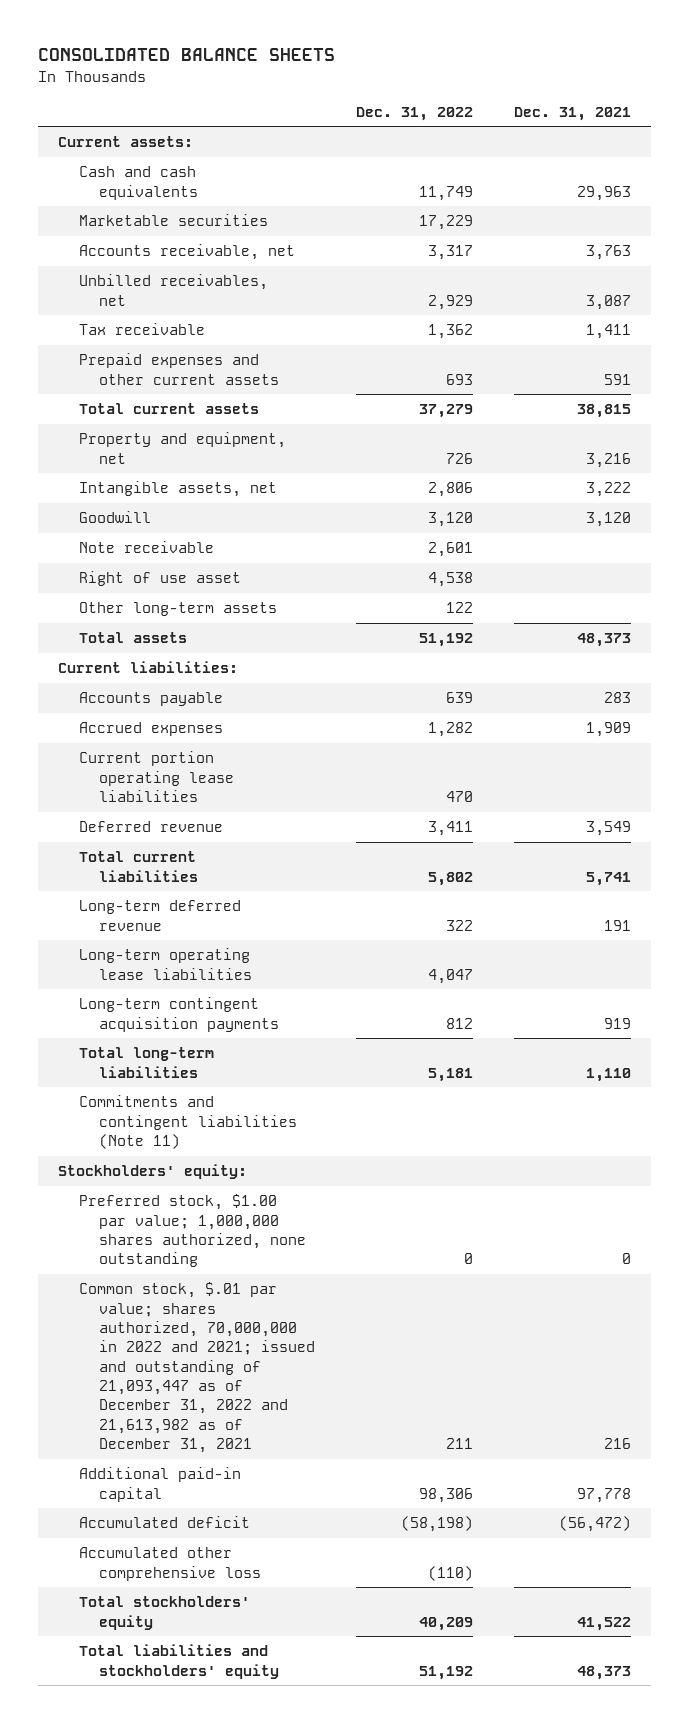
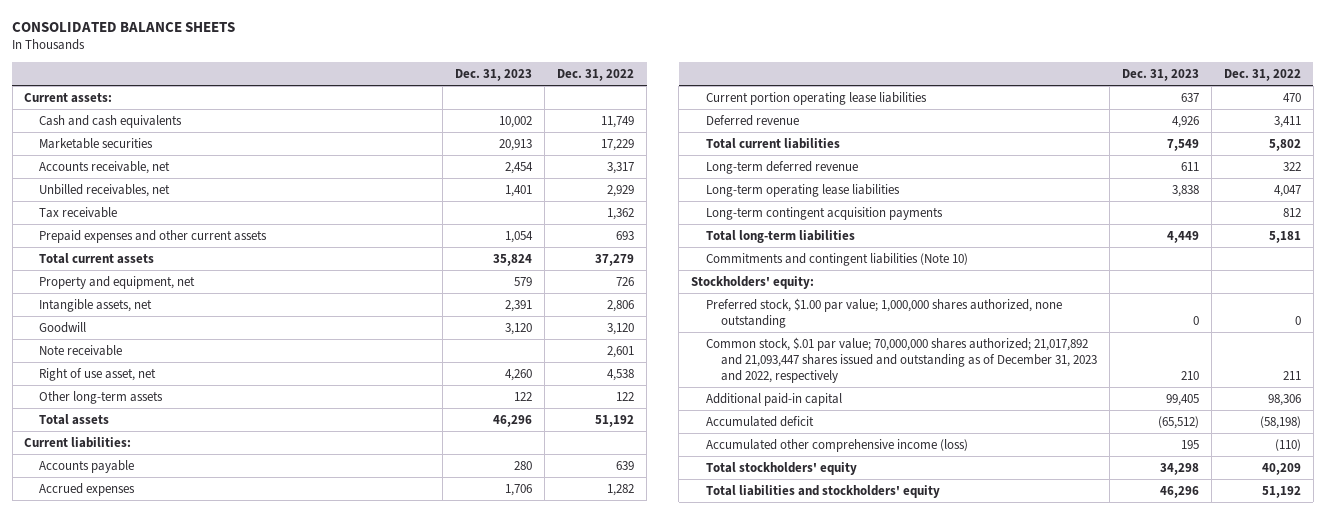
- | Dec. 31, 2022 | Dec. 31, 2021
+ | Dec. 31, 2023 | Dec. 31, 2022
- Right of use asset | 4,538 |
+ Right of use asset, net | 4,260 | 4,538
- Commitments and contingent liabilities (Note 11)
+ Commitments and contingent liabilities (Note 10)
- Common stock, $.01 par value; shares authorized, 70,000,000 in 2022 and 2021; issued and outstanding of 21,093,447 as of December 31, 2022 and 21,613,982 as of December 31, 2021 | 211 | 216
+ Common stock, $.01 par value; 70,000,000 shares authorized; 21,017,892 and 21,093,447 shares issued and outstanding as of December 31, 2023 and 2022, respectively | 210 | 211
- Accumulated other comprehensive loss | (110) |
+ Accumulated other comprehensive income (loss) | 195 | (110)

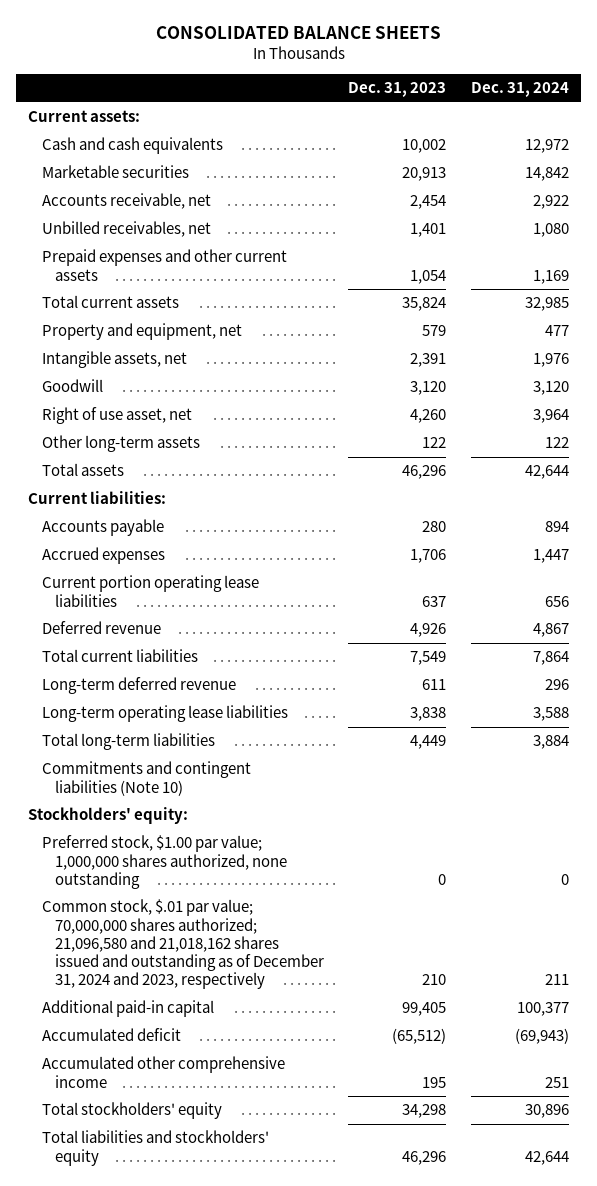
- | Dec. 31, 2023 | Dec. 31, 2022
+ | Dec. 31, 2023 | Dec. 31, 2024
- Tax receivable | | 1,362
- Note receivable | | 2,601
- Long-term contingent acquisition payments | | 812
- Common stock, $.01 par value; 70,000,000 shares authorized; 21,017,892 and 21,093,447 shares issued and outstanding as of December 31, 2023 and 2022, respectively | 210 | 211
+ Common stock, $.01 par value; 70,000,000 shares authorized; 21,096,580 and 21,018,162 shares issued and outstanding as of December 31, 2024 and 2023, respectively | 210 | 211
- Accumulated other comprehensive income (loss) | 195 | (110)
+ Accumulated other comprehensive income | 195 | 251

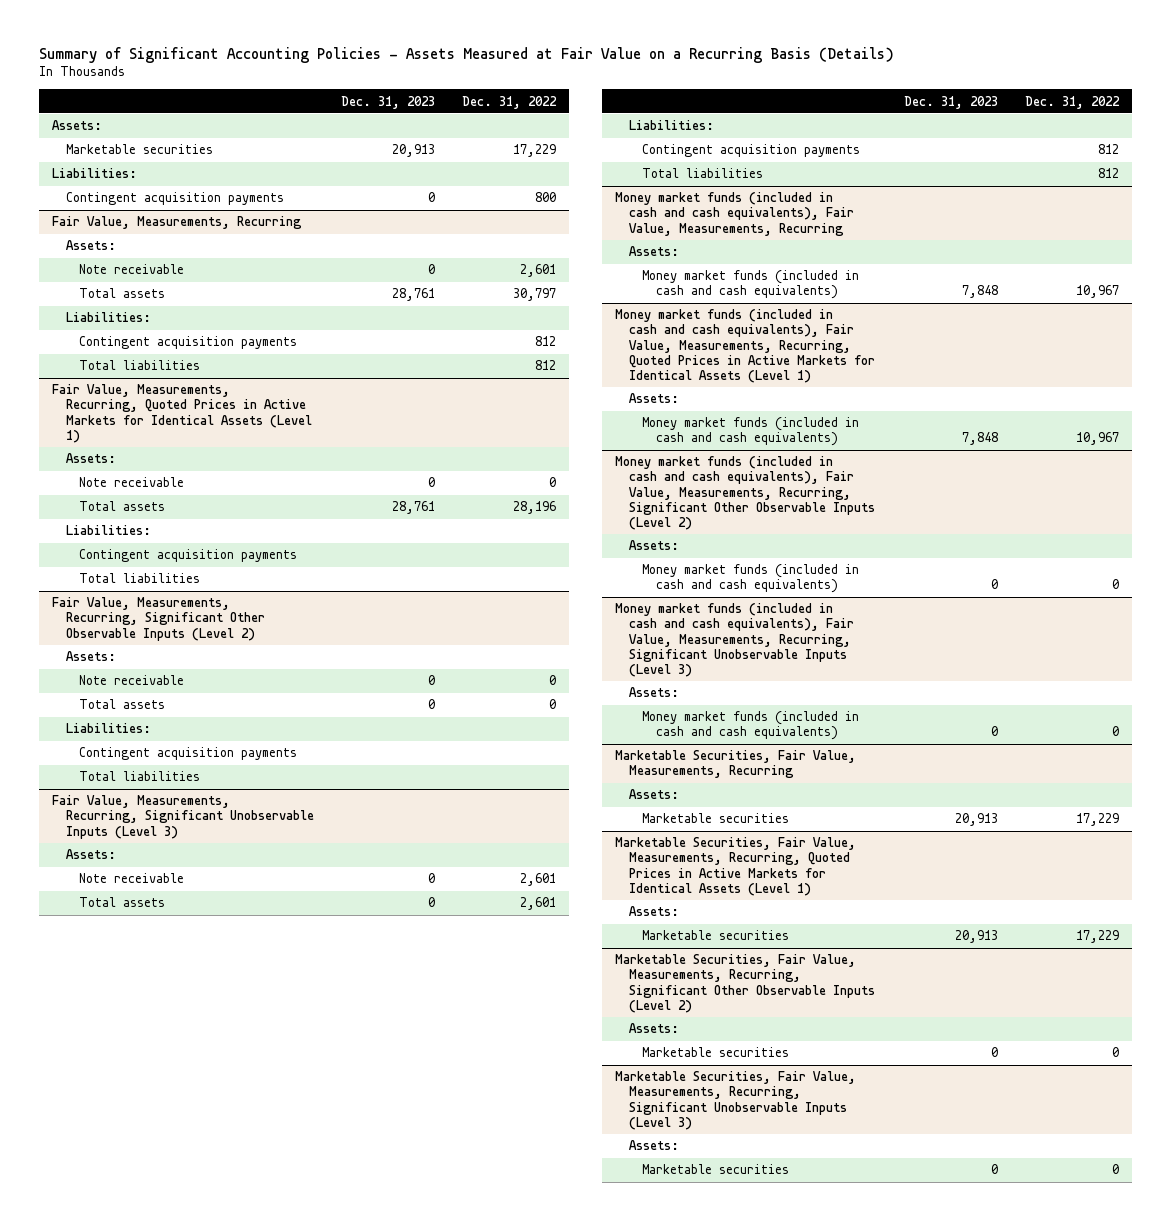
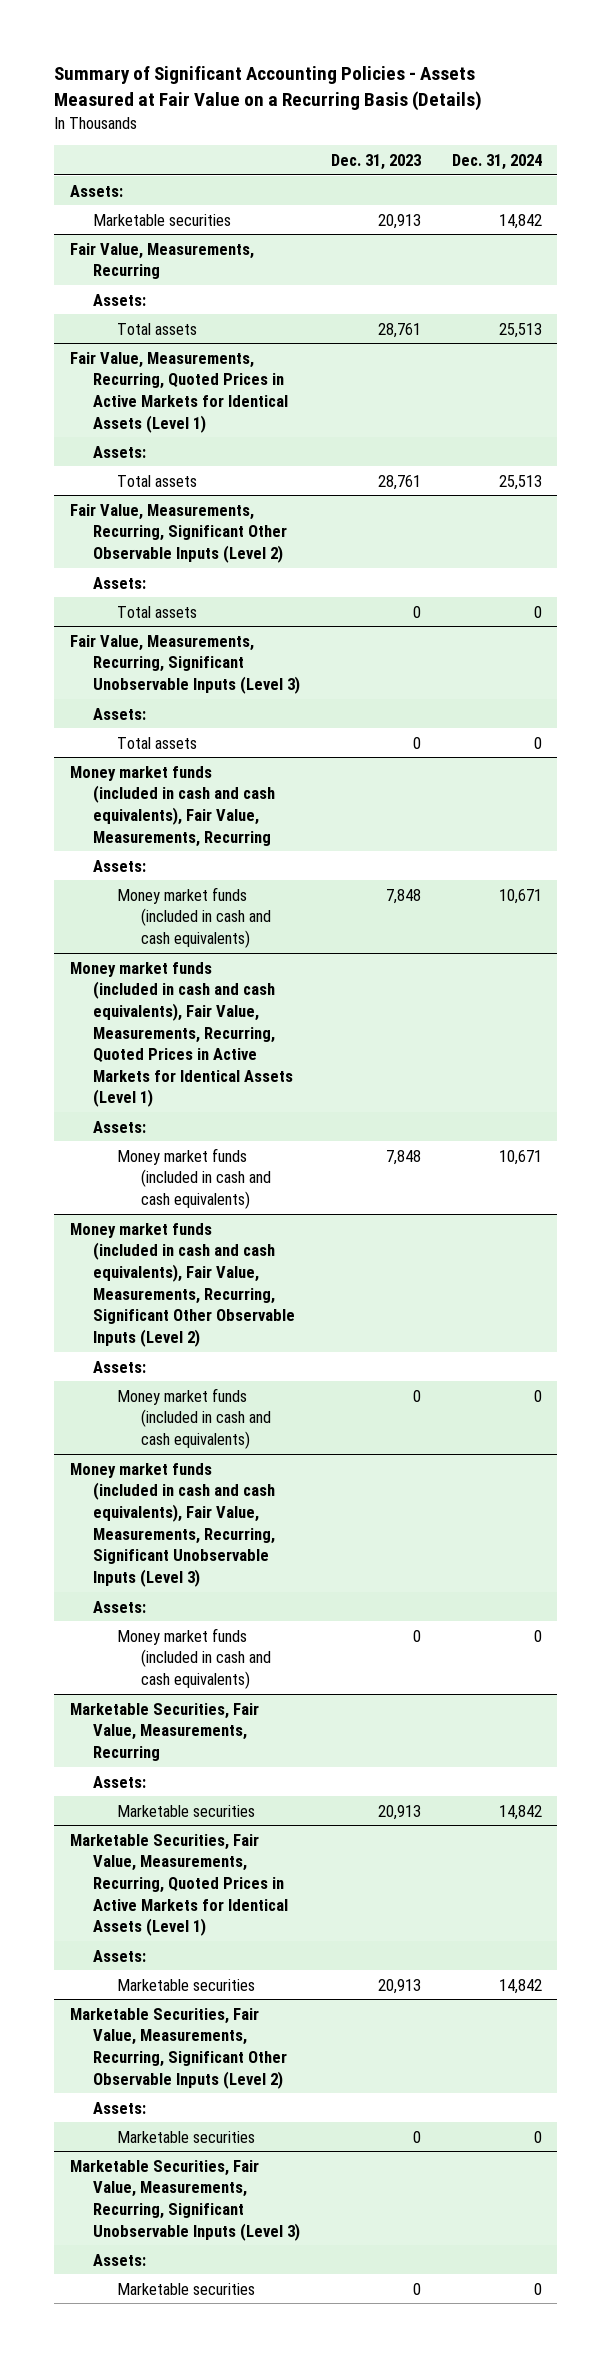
- | Dec. 31, 2023 | Dec. 31, 2022
+ | Dec. 31, 2023 | Dec. 31, 2024
- Liabilities:
- Contingent acquisition payments | 0 | 800
@ Fair Value, Measurements, Recurring
- Note receivable | 0 | 2,601
- Liabilities:
- Contingent acquisition payments | | 812
- Total liabilities | | 812
@ Fair Value, Measurements, Recurring, Quoted Prices in Active Markets for Identical Assets (Level 1)
- Note receivable | 0 | 0
- Liabilities:
- Contingent acquisition payments
- Total liabilities
@ Fair Value, Measurements, Recurring, Significant Other Observable Inputs (Level 2)
- Note receivable | 0 | 0
- Liabilities:
- Contingent acquisition payments
- Total liabilities
@ Fair Value, Measurements, Recurring, Significant Unobservable Inputs (Level 3)
- Note receivable | 0 | 2,601
- Liabilities:
- Contingent acquisition payments | | 812
- Total liabilities | | 812

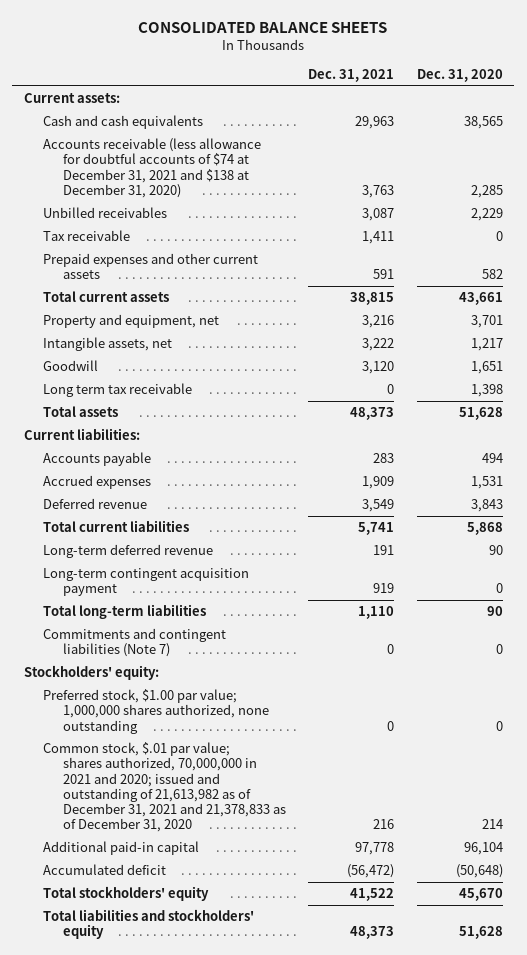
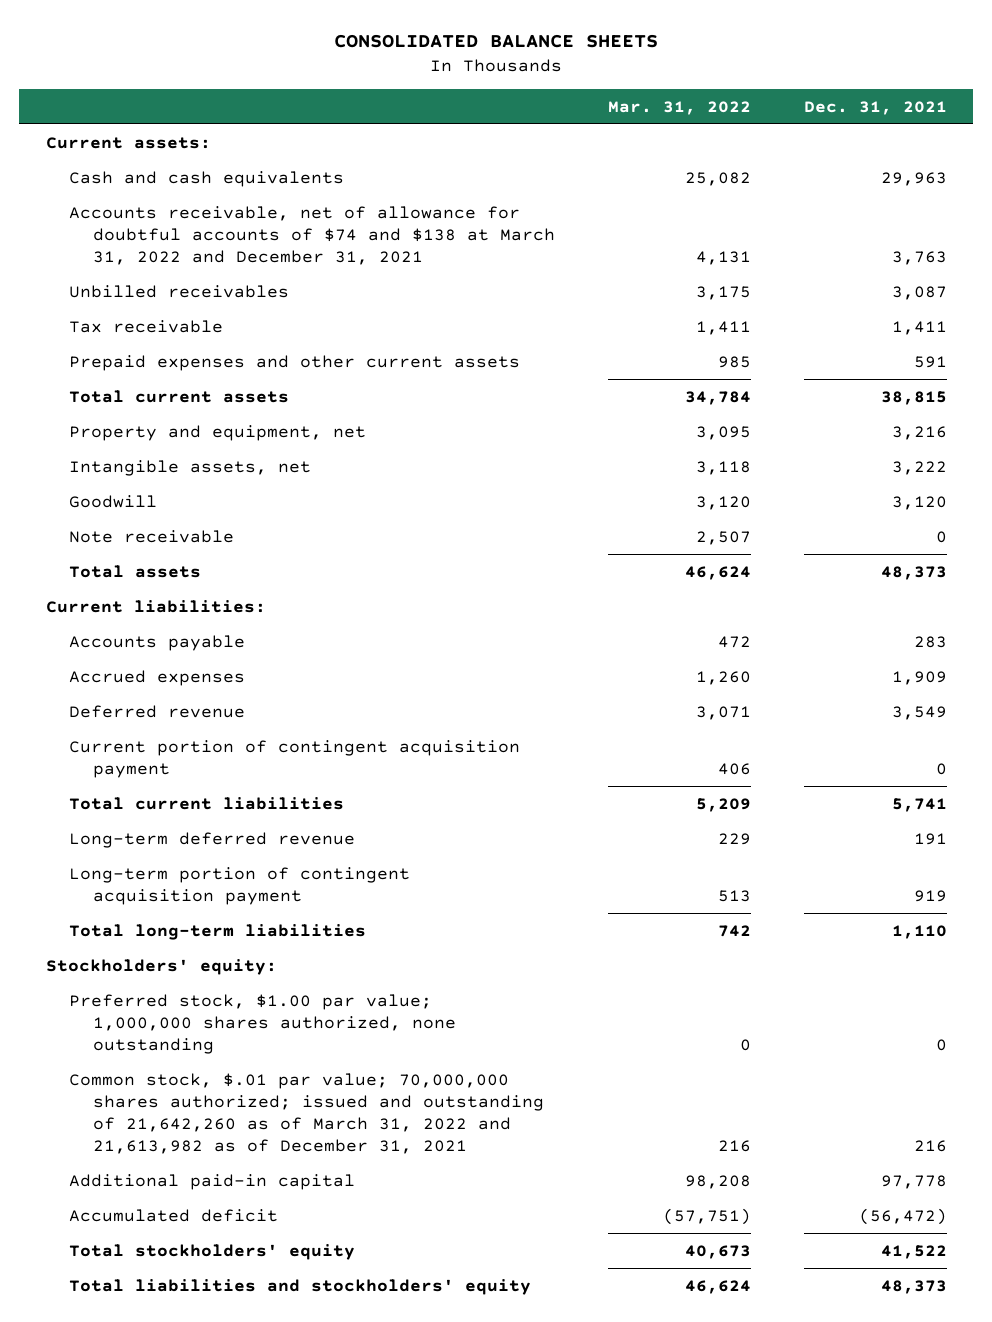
- | Dec. 31, 2021 | Dec. 31, 2020
+ | Mar. 31, 2022 | Dec. 31, 2021
- Accounts receivable (less allowance for doubtful accounts of $74 at December 31, 2021 and $138 at December 31, 2020) | 3,763 | 2,285
+ Accounts receivable, net of allowance for doubtful accounts of $74 and $138 at March 31, 2022 and December 31, 2021 | 4,131 | 3,763
- Long term tax receivable | 0 | 1,398
+ Note receivable | 2,507 | 0
+ Current portion of contingent acquisition payment | 406 | 0
- Long-term contingent acquisition payment | 919 | 0
+ Long-term portion of contingent acquisition payment | 513 | 919
- Commitments and contingent liabilities (Note 7) | 0 | 0
- Common stock, $.01 par value; shares authorized, 70,000,000 in 2021 and 2020; issued and outstanding of 21,613,982 as of December 31, 2021 and 21,378,833 as of December 31, 2020 | 216 | 214
+ Common stock, $.01 par value; 70,000,000 shares authorized; issued and outstanding of 21,642,260 as of March 31, 2022 and 21,613,982 as of December 31, 2021 | 216 | 216

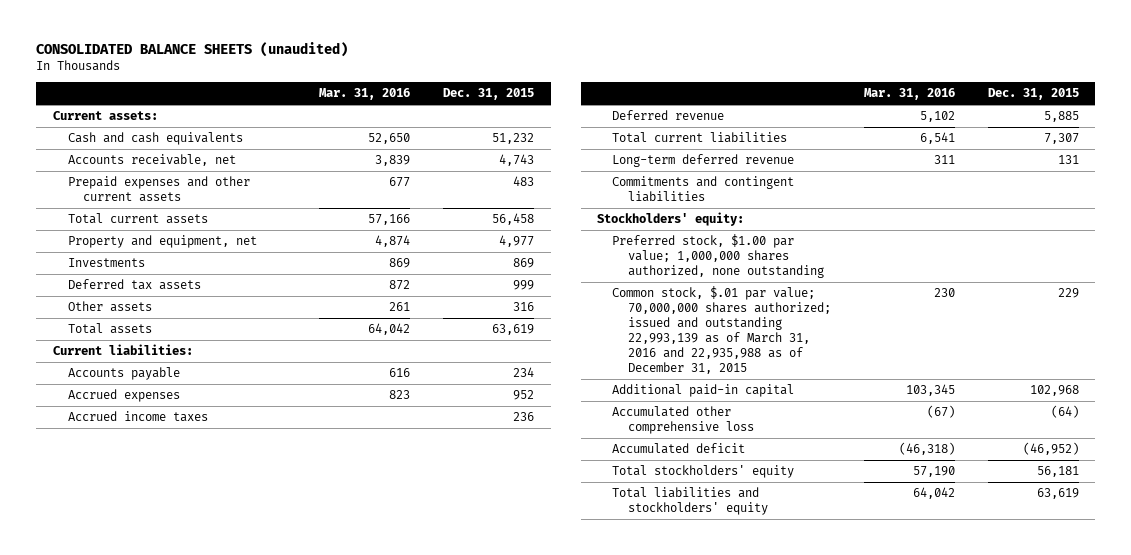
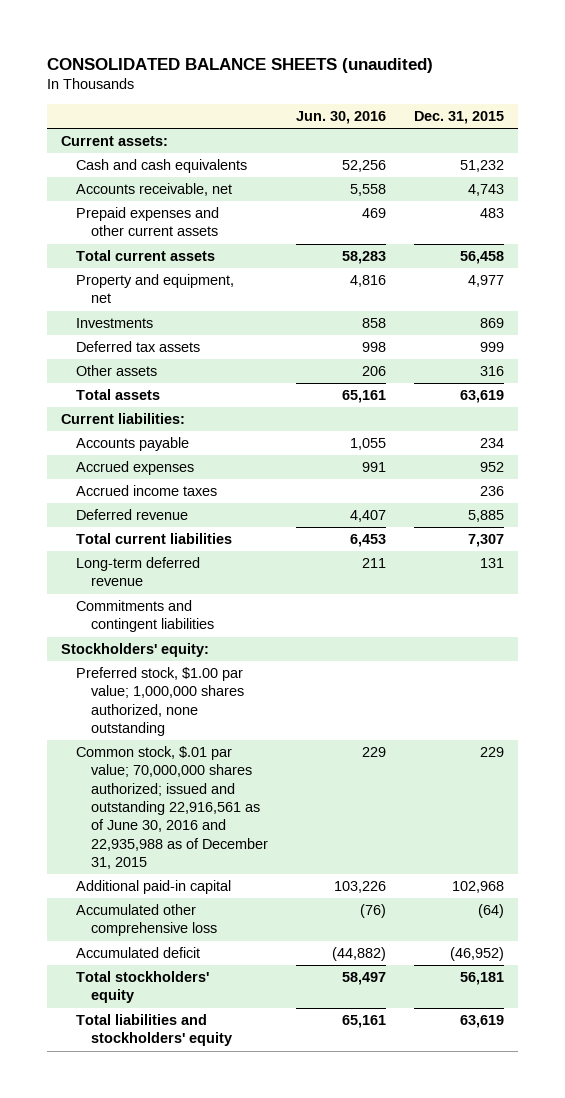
- | Mar. 31, 2016 | Dec. 31, 2015
+ | Jun. 30, 2016 | Dec. 31, 2015
- Common stock, $.01 par value; 70,000,000 shares authorized; issued and outstanding 22,993,139 as of March 31, 2016 and 22,935,988 as of December 31, 2015 | 230 | 229
+ Common stock, $.01 par value; 70,000,000 shares authorized; issued and outstanding 22,916,561 as of June 30, 2016 and 22,935,988 as of December 31, 2015 | 229 | 229

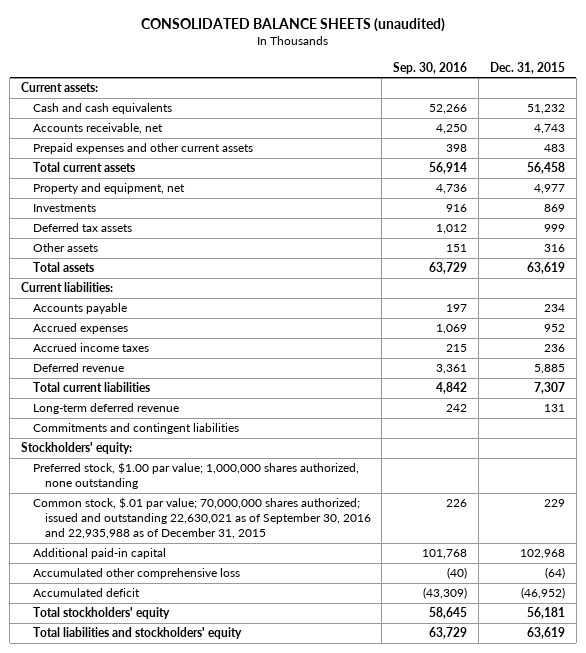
- | Jun. 30, 2016 | Dec. 31, 2015
+ | Sep. 30, 2016 | Dec. 31, 2015
- Common stock, $.01 par value; 70,000,000 shares authorized; issued and outstanding 22,916,561 as of June 30, 2016 and 22,935,988 as of December 31, 2015 | 229 | 229
+ Common stock, $.01 par value; 70,000,000 shares authorized; issued and outstanding 22,630,021 as of September 30, 2016 and 22,935,988 as of December 31, 2015 | 226 | 229

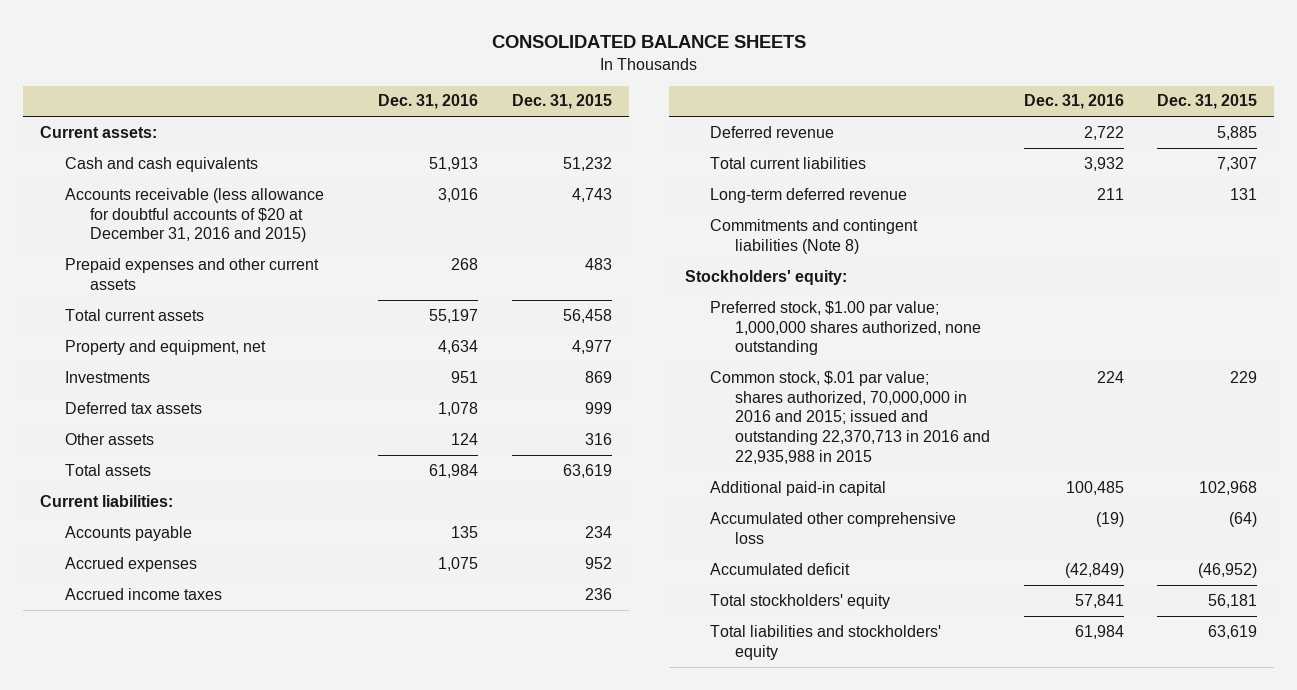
- CONSOLIDATED BALANCE SHEETS (unaudited)
+ CONSOLIDATED BALANCE SHEETS
- | Sep. 30, 2016 | Dec. 31, 2015
+ | Dec. 31, 2016 | Dec. 31, 2015
- Accounts receivable, net | 4,250 | 4,743
+ Accounts receivable (less allowance for doubtful accounts of $20 at December 31, 2016 and 2015) | 3,016 | 4,743
- Commitments and contingent liabilities
+ Commitments and contingent liabilities (Note 8)
- Common stock, $.01 par value; 70,000,000 shares authorized; issued and outstanding 22,630,021 as of September 30, 2016 and 22,935,988 as of December 31, 2015 | 226 | 229
+ Common stock, $.01 par value; shares authorized, 70,000,000 in 2016 and 2015; issued and outstanding 22,370,713 in 2016 and 22,935,988 in 2015 | 224 | 229

